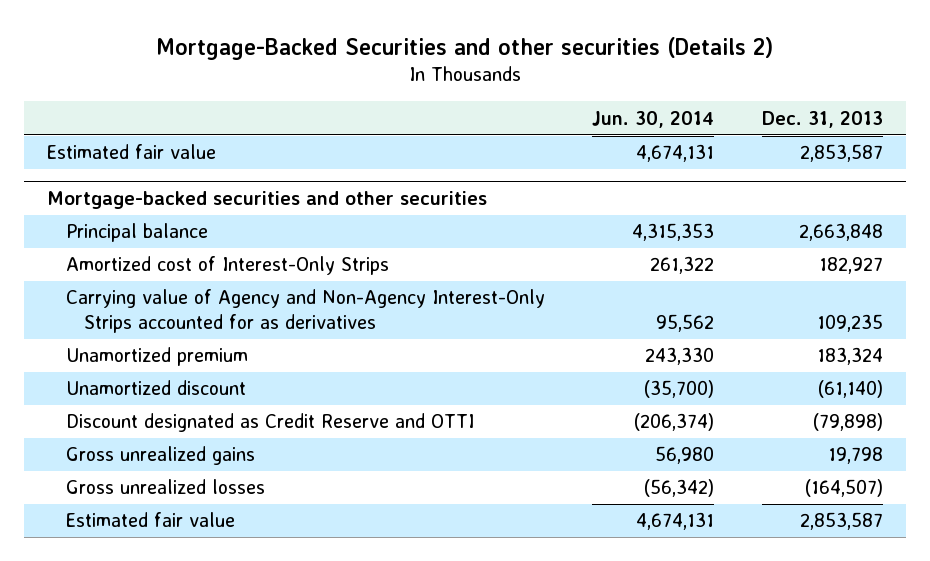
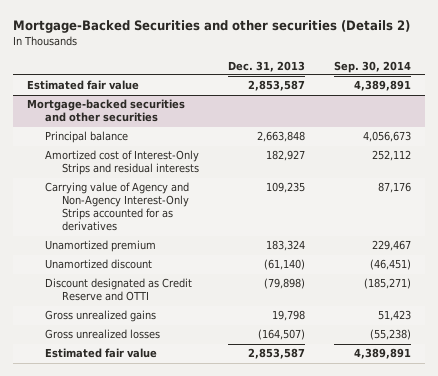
- | Jun. 30, 2014 | Dec. 31, 2013
+ | Dec. 31, 2013 | Sep. 30, 2014
@ Mortgage-backed securities and other securities
- Amortized cost of Interest-Only Strips | 261,322 | 182,927
+ Amortized cost of Interest-Only Strips and residual interests | 182,927 | 252,112

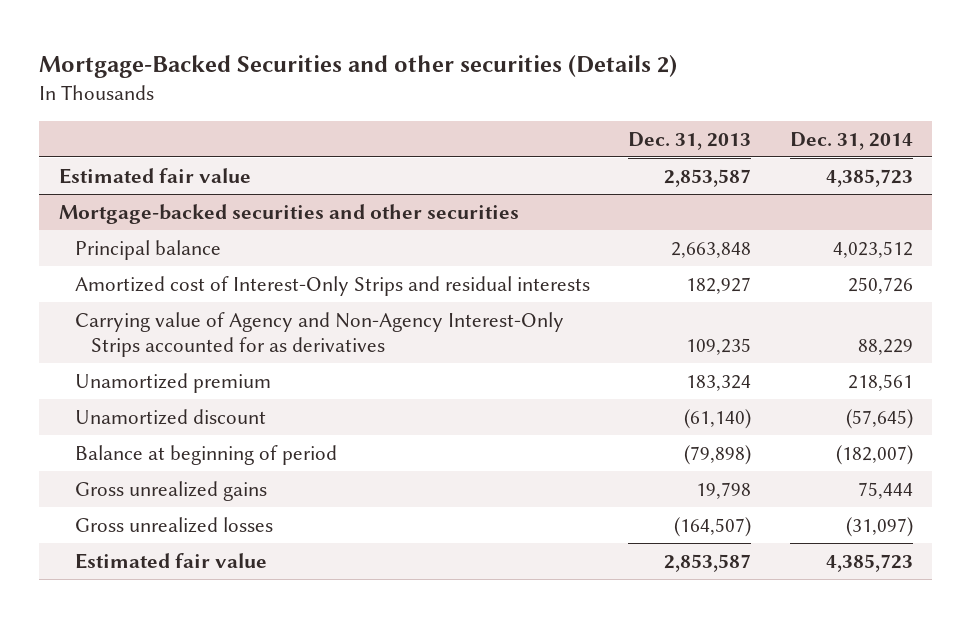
- | Dec. 31, 2013 | Sep. 30, 2014
+ | Dec. 31, 2013 | Dec. 31, 2014
@ Mortgage-backed securities and other securities
- Discount designated as Credit Reserve and OTTI | (79,898) | (185,271)
+ Balance at beginning of period | (79,898) | (182,007)

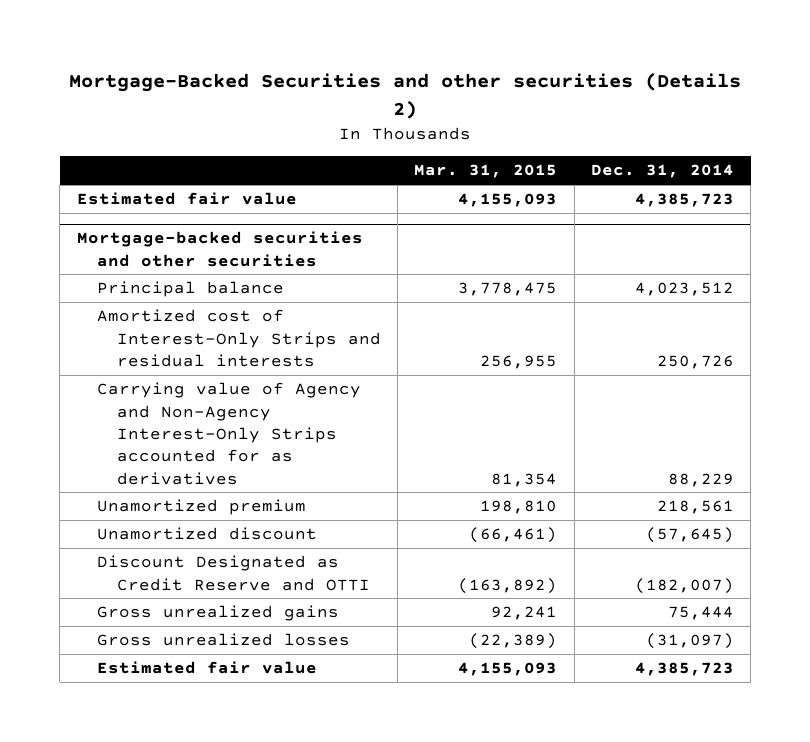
- | Dec. 31, 2013 | Dec. 31, 2014
+ | Mar. 31, 2015 | Dec. 31, 2014
@ Mortgage-backed securities and other securities
- Balance at beginning of period | (79,898) | (182,007)
+ Discount Designated as Credit Reserve and OTTI | (163,892) | (182,007)

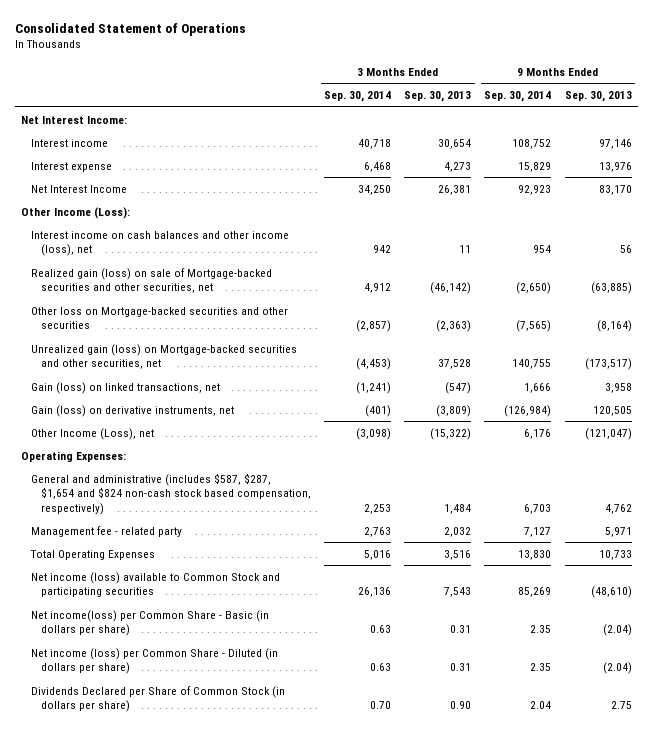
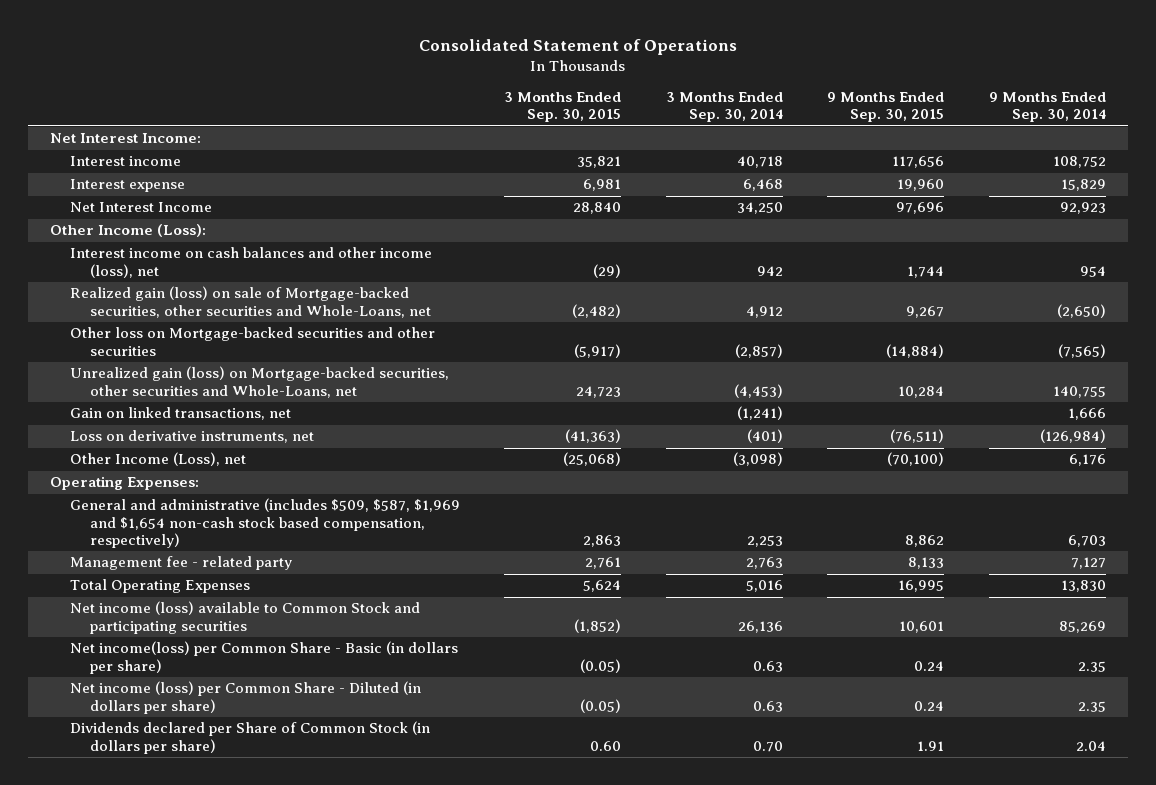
- | 3 Months Ended Sep. 30, 2014 | 3 Months Ended Sep. 30, 2013 | 9 Months Ended Sep. 30, 2014 | 9 Months Ended Sep. 30, 2013
+ | 3 Months Ended Sep. 30, 2015 | 3 Months Ended Sep. 30, 2014 | 9 Months Ended Sep. 30, 2015 | 9 Months Ended Sep. 30, 2014
- Realized gain (loss) on sale of Mortgage-backed securities and other securities, net | 4,912 | (46,142) | (2,650) | (63,885)
+ Realized gain (loss) on sale of Mortgage-backed securities, other securities and Whole-Loans, net | (2,482) | 4,912 | 9,267 | (2,650)
- Unrealized gain (loss) on Mortgage-backed securities and other securities, net | (4,453) | 37,528 | 140,755 | (173,517)
- Gain (loss) on linked transactions, net | (1,241) | (547) | 1,666 | 3,958
- Gain (loss) on derivative instruments, net | (401) | (3,809) | (126,984) | 120,505
+ Unrealized gain (loss) on Mortgage-backed securities, other securities and Whole-Loans, net | 24,723 | (4,453) | 10,284 | 140,755
+ Gain on linked transactions, net | | (1,241) | | 1,666
+ Loss on derivative instruments, net | (41,363) | (401) | (76,511) | (126,984)
- General and administrative (includes $587, $287, $1,654 and $824 non-cash stock based compensation, respectively) | 2,253 | 1,484 | 6,703 | 4,762
+ General and administrative (includes $509, $587, $1,969 and $1,654 non-cash stock based compensation, respectively) | 2,863 | 2,253 | 8,862 | 6,703
- Dividends Declared per Share of Common Stock (in dollars per share) | 0.70 | 0.90 | 2.04 | 2.75
+ Dividends declared per Share of Common Stock (in dollars per share) | 0.60 | 0.70 | 1.91 | 2.04

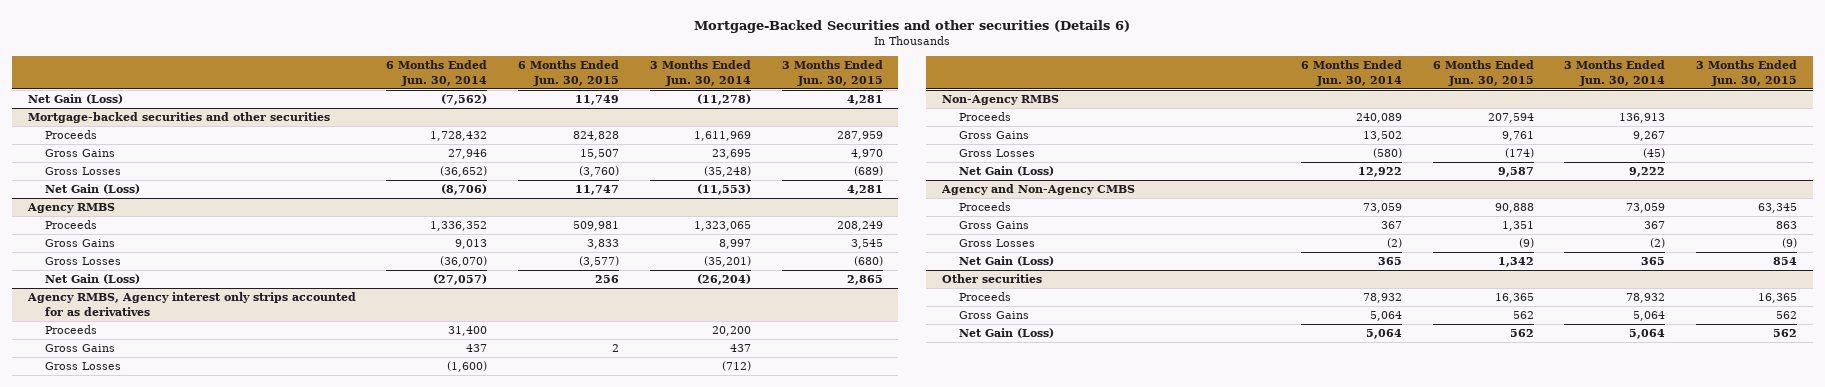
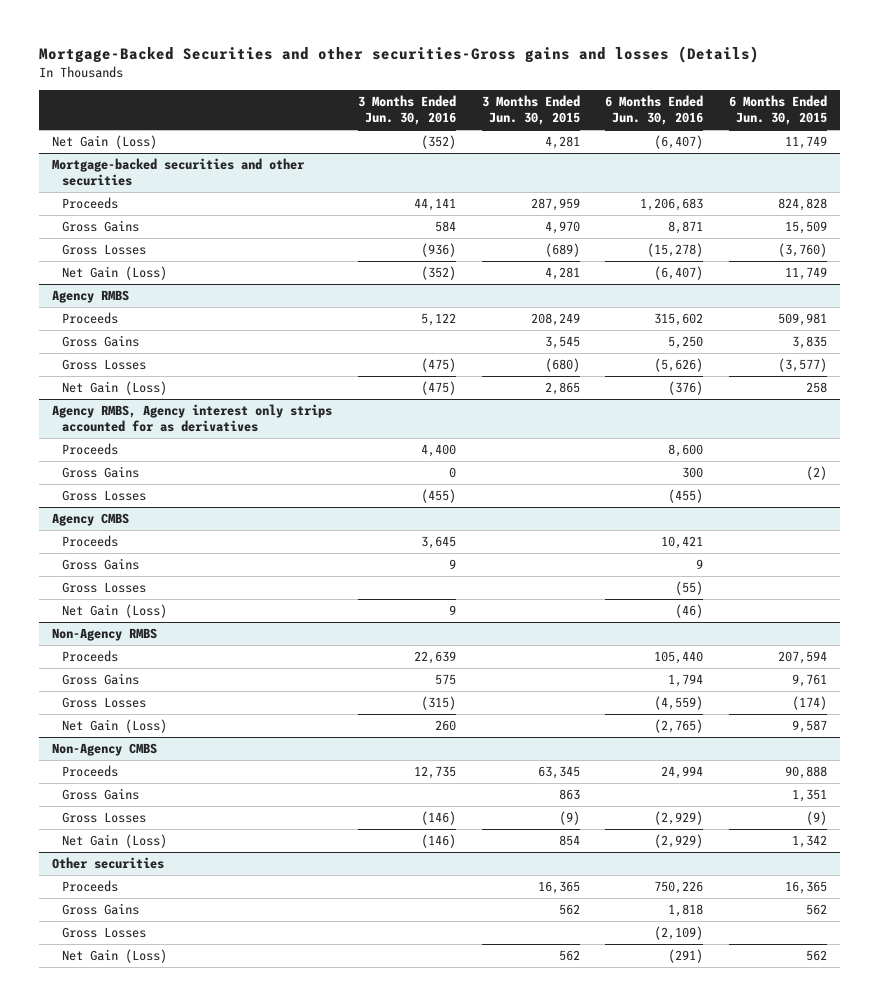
- Mortgage-Backed Securities and other securities (Details 6)
+ Mortgage-Backed Securities and other securities-Gross gains and losses (Details)
- | 6 Months Ended Jun. 30, 2014 | 6 Months Ended Jun. 30, 2015 | 3 Months Ended Jun. 30, 2014 | 3 Months Ended Jun. 30, 2015
+ | 3 Months Ended Jun. 30, 2016 | 3 Months Ended Jun. 30, 2015 | 6 Months Ended Jun. 30, 2016 | 6 Months Ended Jun. 30, 2015
@ Mortgage-backed securities and other securities
- Gross Gains | 27,946 | 15,507 | 23,695 | 4,970
+ Gross Gains | 584 | 4,970 | 8,871 | 15,509
- Net Gain (Loss) | (8,706) | 11,747 | (11,553) | 4,281
+ Net Gain (Loss) | (352) | 4,281 | (6,407) | 11,749
@ Agency RMBS
- Gross Gains | 9,013 | 3,833 | 8,997 | 3,545
+ Gross Gains | | 3,545 | 5,250 | 3,835
- Net Gain (Loss) | (27,057) | 256 | (26,204) | 2,865
+ Net Gain (Loss) | (475) | 2,865 | (376) | 258
@ Agency RMBS, Agency interest only strips accounted for as derivatives
- Gross Gains | 437 | 2 | 437 |
+ Gross Gains | 0 | | 300 | (2)
+ Agency CMBS
+ Proceeds | 3,645 | | 10,421 |
+ Gross Gains | 9 | | 9 |
+ Gross Losses | | | (55) |
+ Net Gain (Loss) | 9 | | (46) |
- Agency and Non-Agency CMBS
+ Non-Agency CMBS
@ Other securities
+ Gross Losses | | | (2,109) |

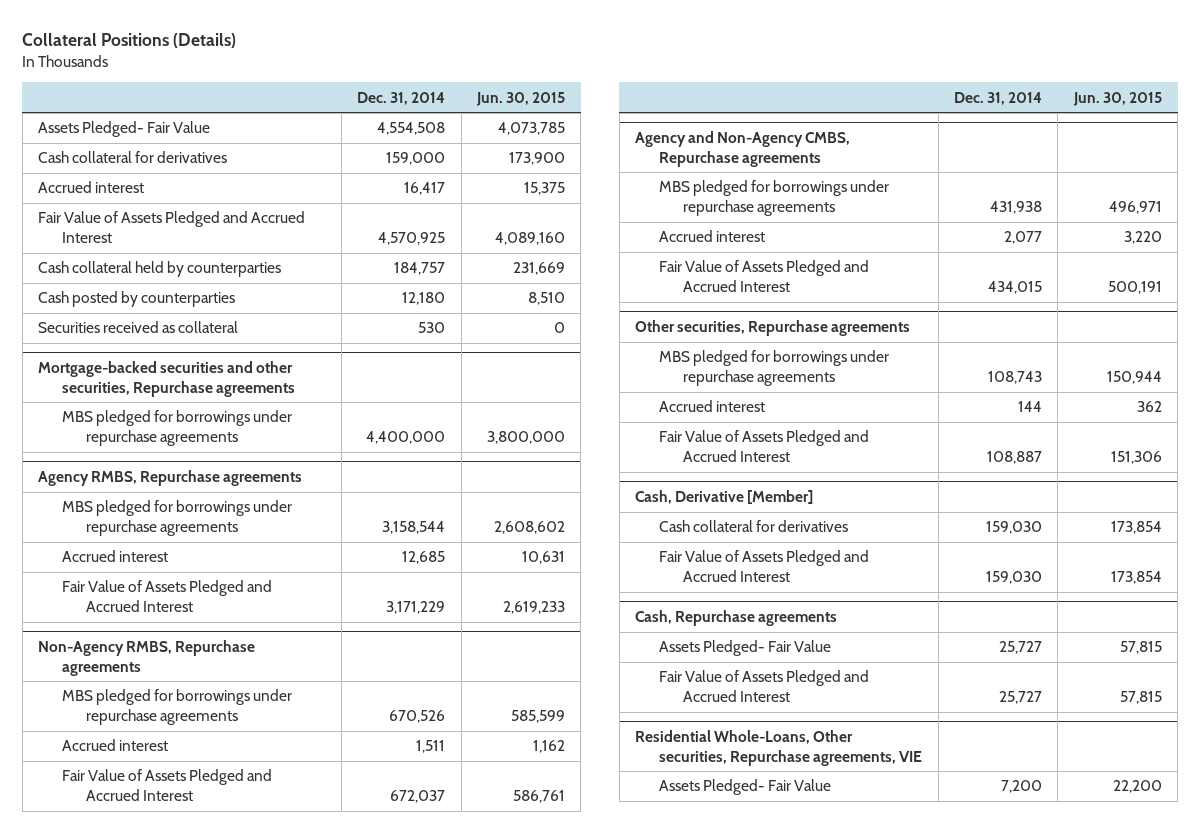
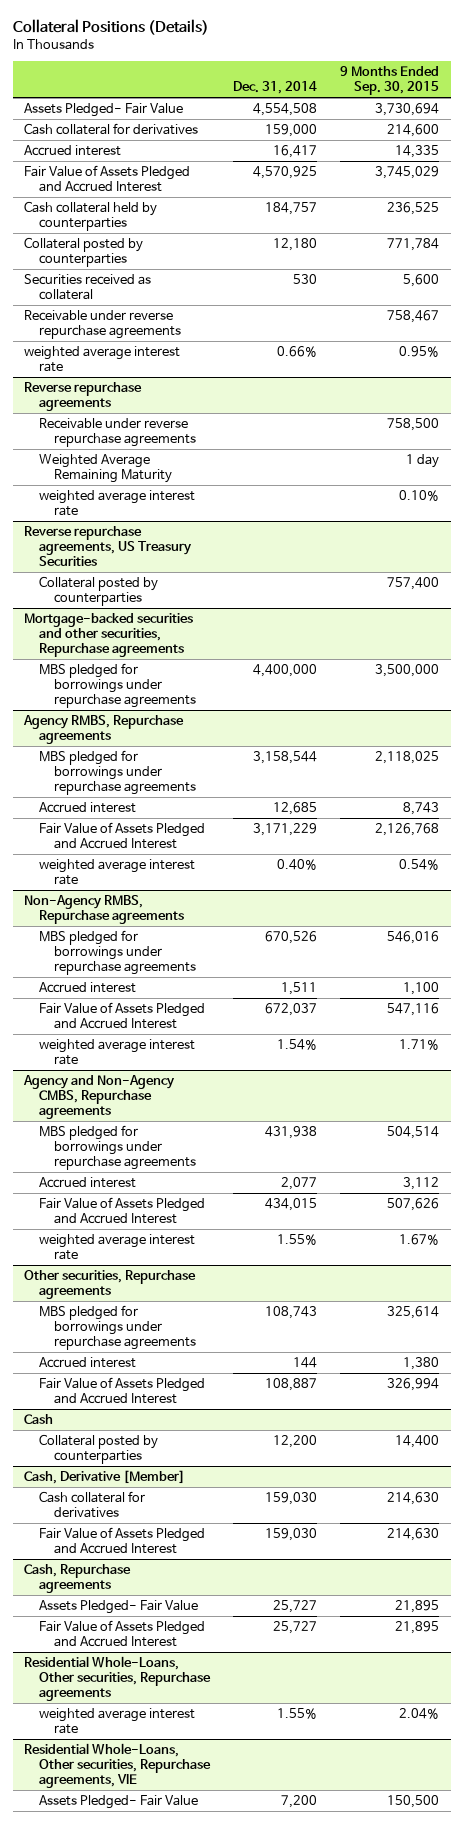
- | Dec. 31, 2014 | Jun. 30, 2015
+ | Dec. 31, 2014 | 9 Months Ended Sep. 30, 2015
- Cash posted by counterparties | 12,180 | 8,510
+ Collateral posted by counterparties | 12,180 | 771,784
+ Receivable under reverse repurchase agreements | | 758,467
+ weighted average interest rate | 0.66% | 0.95%
+ Reverse repurchase agreements
+ Receivable under reverse repurchase agreements | | 758,500
+ Weighted Average Remaining Maturity | | 1 day
+ weighted average interest rate | | 0.10%
+ Reverse repurchase agreements, US Treasury Securities
+ Collateral posted by counterparties | | 757,400
@ Agency RMBS, Repurchase agreements
+ weighted average interest rate | 0.40% | 0.54%
@ Non-Agency RMBS, Repurchase agreements
+ weighted average interest rate | 1.54% | 1.71%
@ Agency and Non-Agency CMBS, Repurchase agreements
+ weighted average interest rate | 1.55% | 1.67%
+ Cash
+ Collateral posted by counterparties | 12,200 | 14,400
+ Residential Whole-Loans, Other securities, Repurchase agreements
+ weighted average interest rate | 1.55% | 2.04%

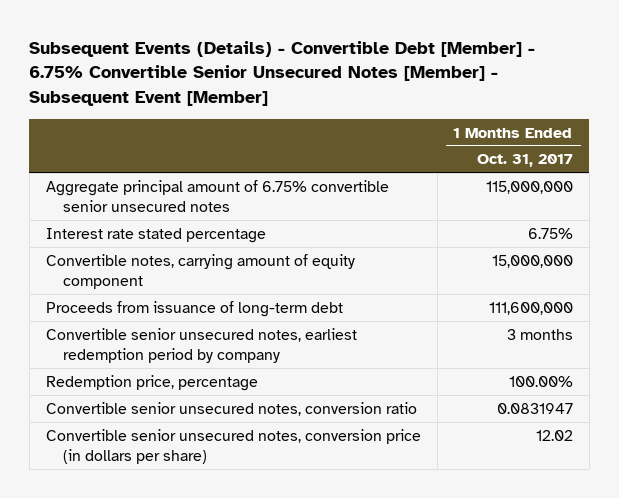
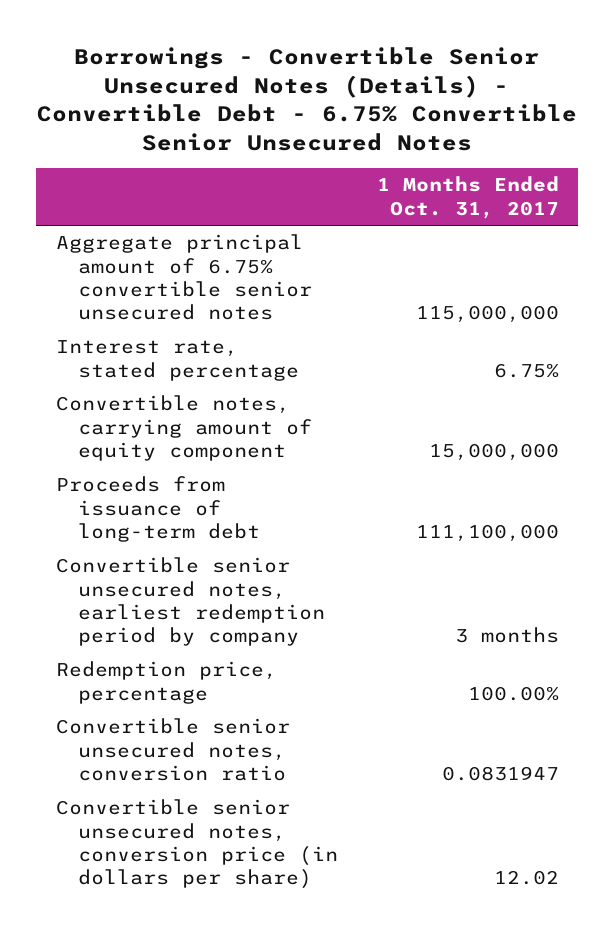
- Subsequent Events (Details) - Convertible Debt [Member] - 6.75% Convertible Senior Unsecured Notes [Member] - Subsequent Event [Member]
+ Borrowings - Convertible Senior Unsecured Notes (Details) - Convertible Debt - 6.75% Convertible Senior Unsecured Notes
- Interest rate stated percentage | 6.75%
+ Interest rate, stated percentage | 6.75%
- Proceeds from issuance of long-term debt | 111,600,000
+ Proceeds from issuance of long-term debt | 111,100,000

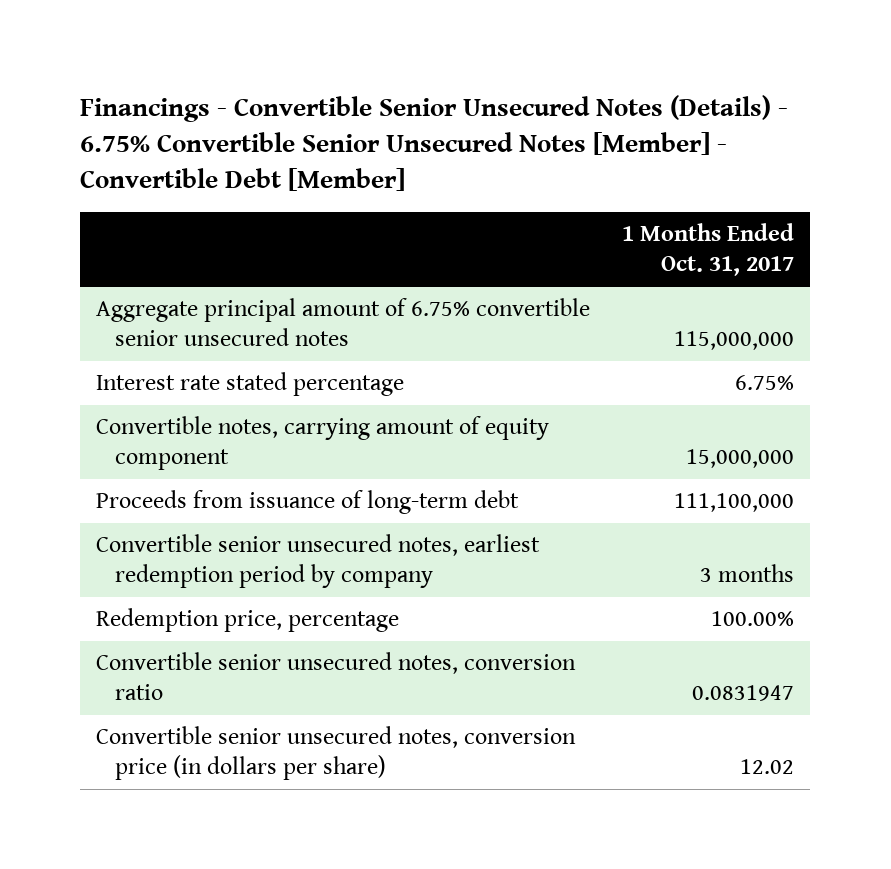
- Borrowings - Convertible Senior Unsecured Notes (Details) - Convertible Debt - 6.75% Convertible Senior Unsecured Notes
+ Financings - Convertible Senior Unsecured Notes (Details) - 6.75% Convertible Senior Unsecured Notes [Member] - Convertible Debt [Member]
- Interest rate, stated percentage | 6.75%
+ Interest rate stated percentage | 6.75%

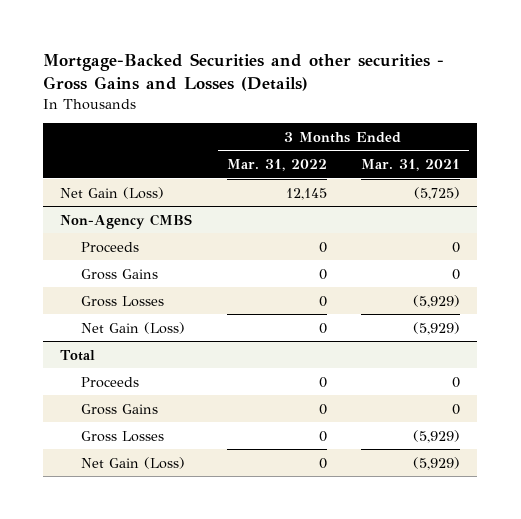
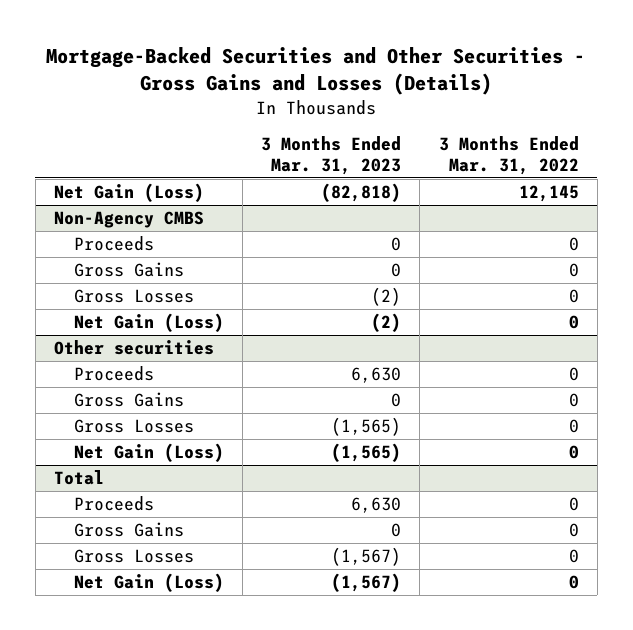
- Mortgage-Backed Securities and other securities - Gross Gains and Losses (Details)
+ Mortgage-Backed Securities and Other Securities - Gross Gains and Losses (Details)
- | 3 Months Ended Mar. 31, 2022 | 3 Months Ended Mar. 31, 2021
+ | 3 Months Ended Mar. 31, 2023 | 3 Months Ended Mar. 31, 2022
+ Other securities
+ Proceeds | 6,630 | 0
+ Gross Gains | 0 | 0
+ Gross Losses | (1,565) | 0
+ Net Gain (Loss) | (1,565) | 0

